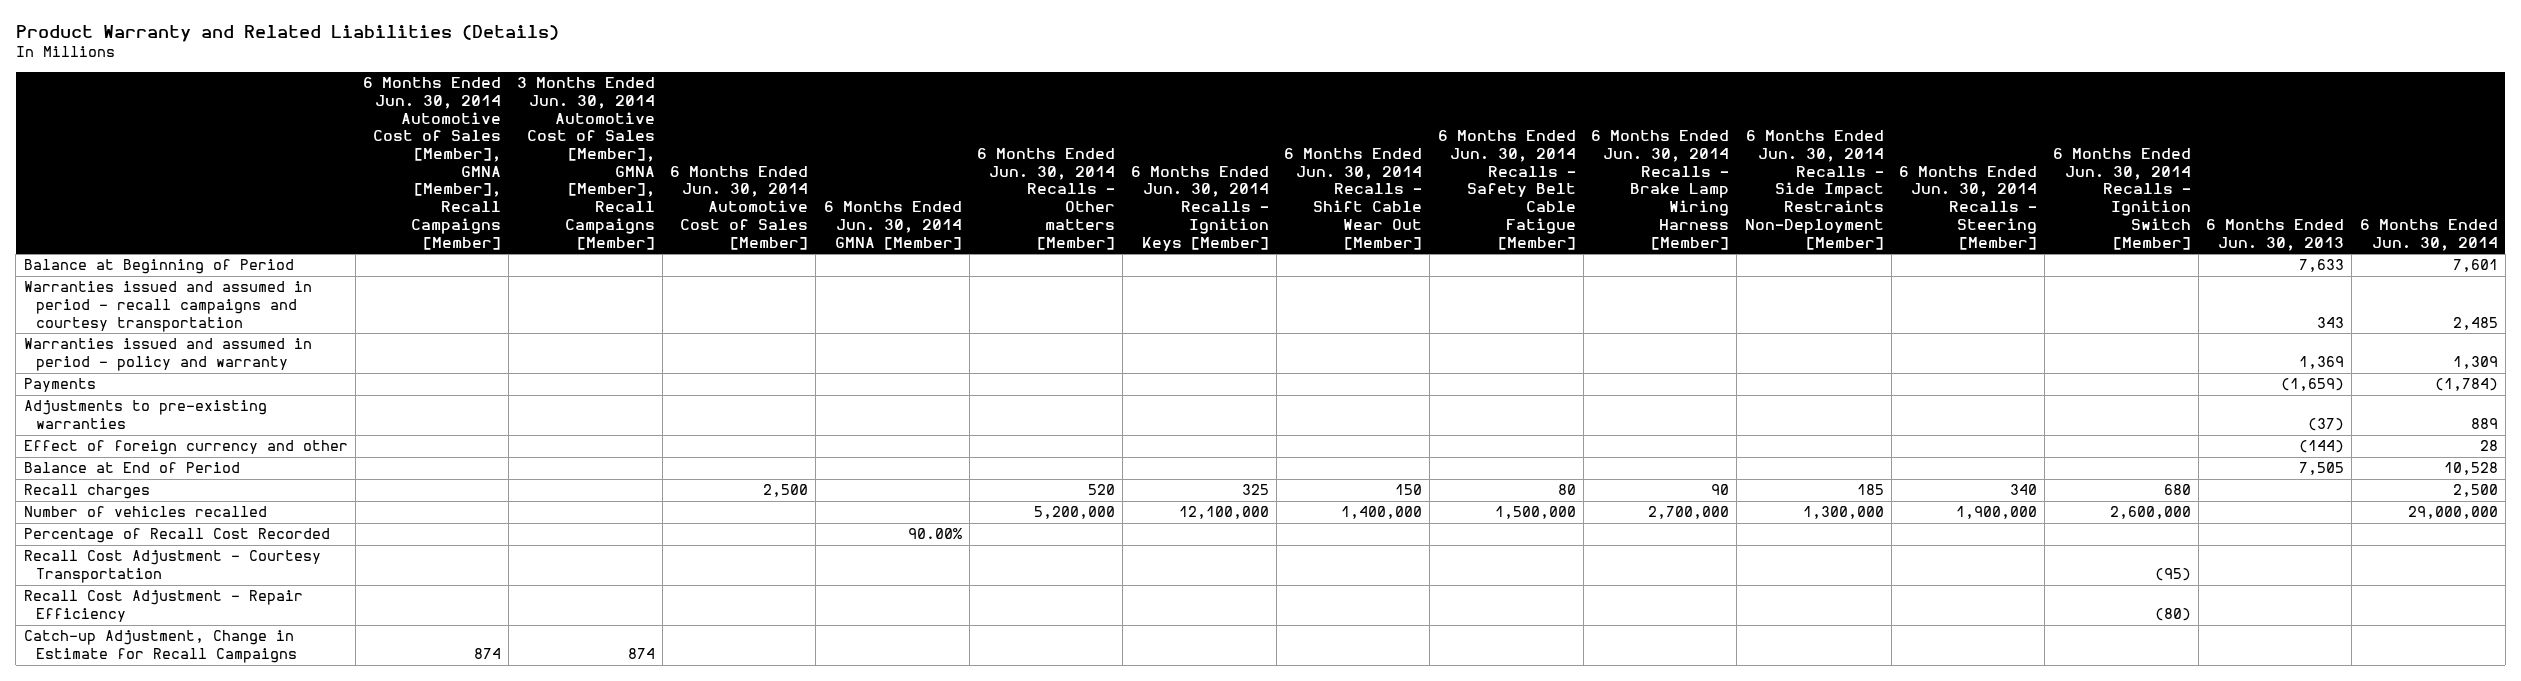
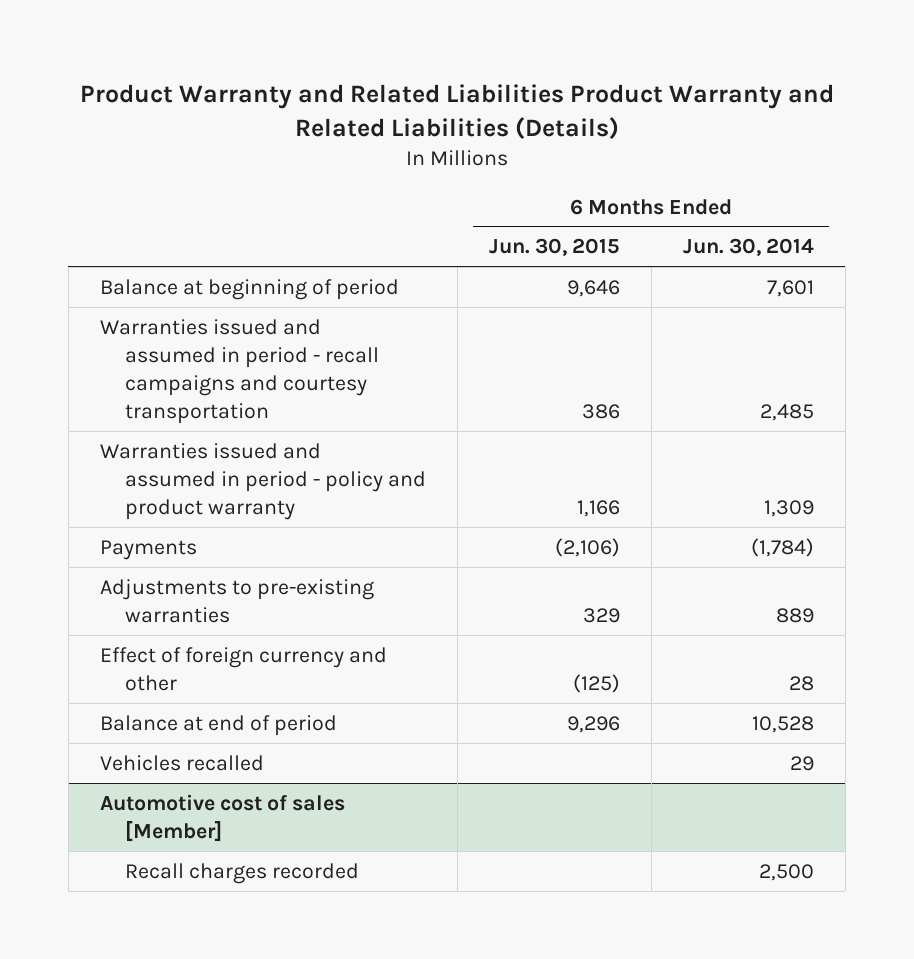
- Product Warranty and Related Liabilities (Details)
+ Product Warranty and Related Liabilities Product Warranty and Related Liabilities (Details)
- | 6 Months Ended Jun. 30, 2014 Automotive Cost of Sales [Member], GMNA [Member], Recall Campaigns [Member] | 3 Months Ended Jun. 30, 2014 Automotive Cost of Sales [Member], GMNA [Member], Recall Campaigns [Member] | 6 Months Ended Jun. 30, 2014 Automotive Cost of Sales [Member] | 6 Months Ended Jun. 30, 2014 GMNA [Member] | 6 Months Ended Jun. 30, 2014 Recalls - Other matters [Member] | 6 Months Ended Jun. 30, 2014 Recalls - Ignition Keys [Member] | 6 Months Ended Jun. 30, 2014 Recalls - Shift Cable Wear Out [Member] | 6 Months Ended Jun. 30, 2014 Recalls - Safety Belt Cable Fatigue [Member] | 6 Months Ended Jun. 30, 2014 Recalls - Brake Lamp Wiring Harness [Member] | 6 Months Ended Jun. 30, 2014 Recalls - Side Impact Restraints Non-Deployment [Member] | 6 Months Ended Jun. 30, 2014 Recalls - Steering [Member] | 6 Months Ended Jun. 30, 2014 Recalls - Ignition Switch [Member] | 6 Months Ended Jun. 30, 2013 | 6 Months Ended Jun. 30, 2014
+ | 6 Months Ended Jun. 30, 2015 | 6 Months Ended Jun. 30, 2014
- Balance at Beginning of Period | | | | | | | | | | | | | 7,633 | 7,601
+ Balance at beginning of period | 9,646 | 7,601
- Warranties issued and assumed in period - policy and warranty | | | | | | | | | | | | | 1,369 | 1,309
+ Warranties issued and assumed in period - policy and product warranty | 1,166 | 1,309
- Balance at End of Period | | | | | | | | | | | | | 7,505 | 10,528
- Recall charges | | | 2,500 | | 520 | 325 | 150 | 80 | 90 | 185 | 340 | 680 | | 2,500
- Number of vehicles recalled | | | | | 5,200,000 | 12,100,000 | 1,400,000 | 1,500,000 | 2,700,000 | 1,300,000 | 1,900,000 | 2,600,000 | | 29,000,000
- Percentage of Recall Cost Recorded | | | | 90.00% | | | | | | | | | |
- Recall Cost Adjustment - Courtesy Transportation | | | | | | | | | | | | (95) | |
- Recall Cost Adjustment - Repair Efficiency | | | | | | | | | | | | (80) | |
- Catch-up Adjustment, Change in Estimate for Recall Campaigns | 874 | 874 | | | | | | | | | | | |
+ Balance at end of period | 9,296 | 10,528
+ Vehicles recalled | | 29
+ Automotive cost of sales [Member]
+ Recall charges recorded | | 2,500

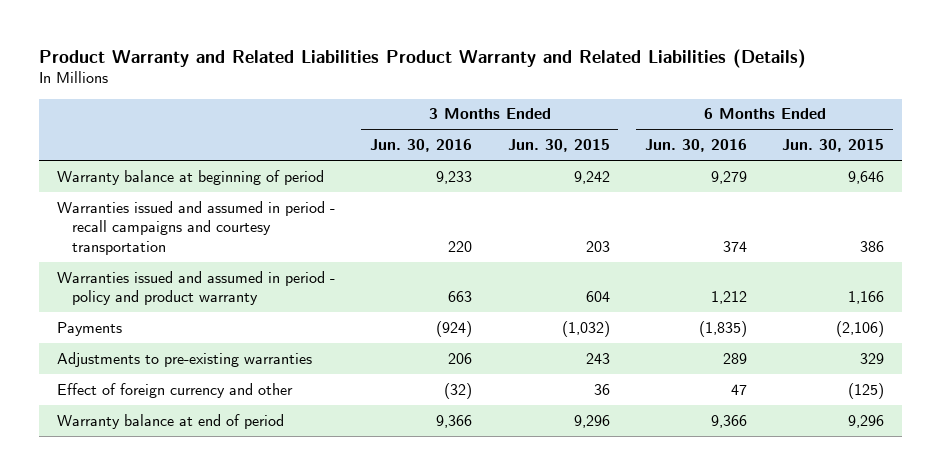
- | 6 Months Ended Jun. 30, 2015 | 6 Months Ended Jun. 30, 2014
+ | 3 Months Ended Jun. 30, 2016 | 3 Months Ended Jun. 30, 2015 | 6 Months Ended Jun. 30, 2016 | 6 Months Ended Jun. 30, 2015
- Balance at beginning of period | 9,646 | 7,601
+ Warranty balance at beginning of period | 9,233 | 9,242 | 9,279 | 9,646
- Balance at end of period | 9,296 | 10,528
- Vehicles recalled | | 29
- Automotive cost of sales [Member]
- Recall charges recorded | | 2,500
+ Warranty balance at end of period | 9,366 | 9,296 | 9,366 | 9,296

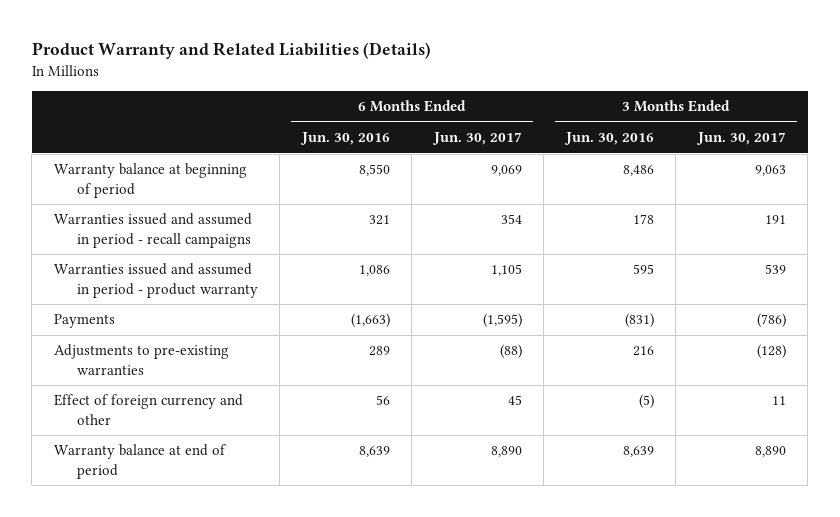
- Product Warranty and Related Liabilities Product Warranty and Related Liabilities (Details)
+ Product Warranty and Related Liabilities (Details)
- | 3 Months Ended Jun. 30, 2016 | 3 Months Ended Jun. 30, 2015 | 6 Months Ended Jun. 30, 2016 | 6 Months Ended Jun. 30, 2015
+ | 6 Months Ended Jun. 30, 2016 | 6 Months Ended Jun. 30, 2017 | 3 Months Ended Jun. 30, 2016 | 3 Months Ended Jun. 30, 2017
- Warranty balance at beginning of period | 9,233 | 9,242 | 9,279 | 9,646
- Warranties issued and assumed in period - recall campaigns and courtesy transportation | 220 | 203 | 374 | 386
- Warranties issued and assumed in period - policy and product warranty | 663 | 604 | 1,212 | 1,166
- Payments | (924) | (1,032) | (1,835) | (2,106)
- Adjustments to pre-existing warranties | 206 | 243 | 289 | 329
- Effect of foreign currency and other | (32) | 36 | 47 | (125)
- Warranty balance at end of period | 9,366 | 9,296 | 9,366 | 9,296
+ Warranty balance at beginning of period | 8,550 | 9,069 | 8,486 | 9,063
+ Warranties issued and assumed in period - recall campaigns | 321 | 354 | 178 | 191
+ Warranties issued and assumed in period - product warranty | 1,086 | 1,105 | 595 | 539
+ Payments | (1,663) | (1,595) | (831) | (786)
+ Adjustments to pre-existing warranties | 289 | (88) | 216 | (128)
+ Effect of foreign currency and other | 56 | 45 | (5) | 11
+ Warranty balance at end of period | 8,639 | 8,890 | 8,639 | 8,890

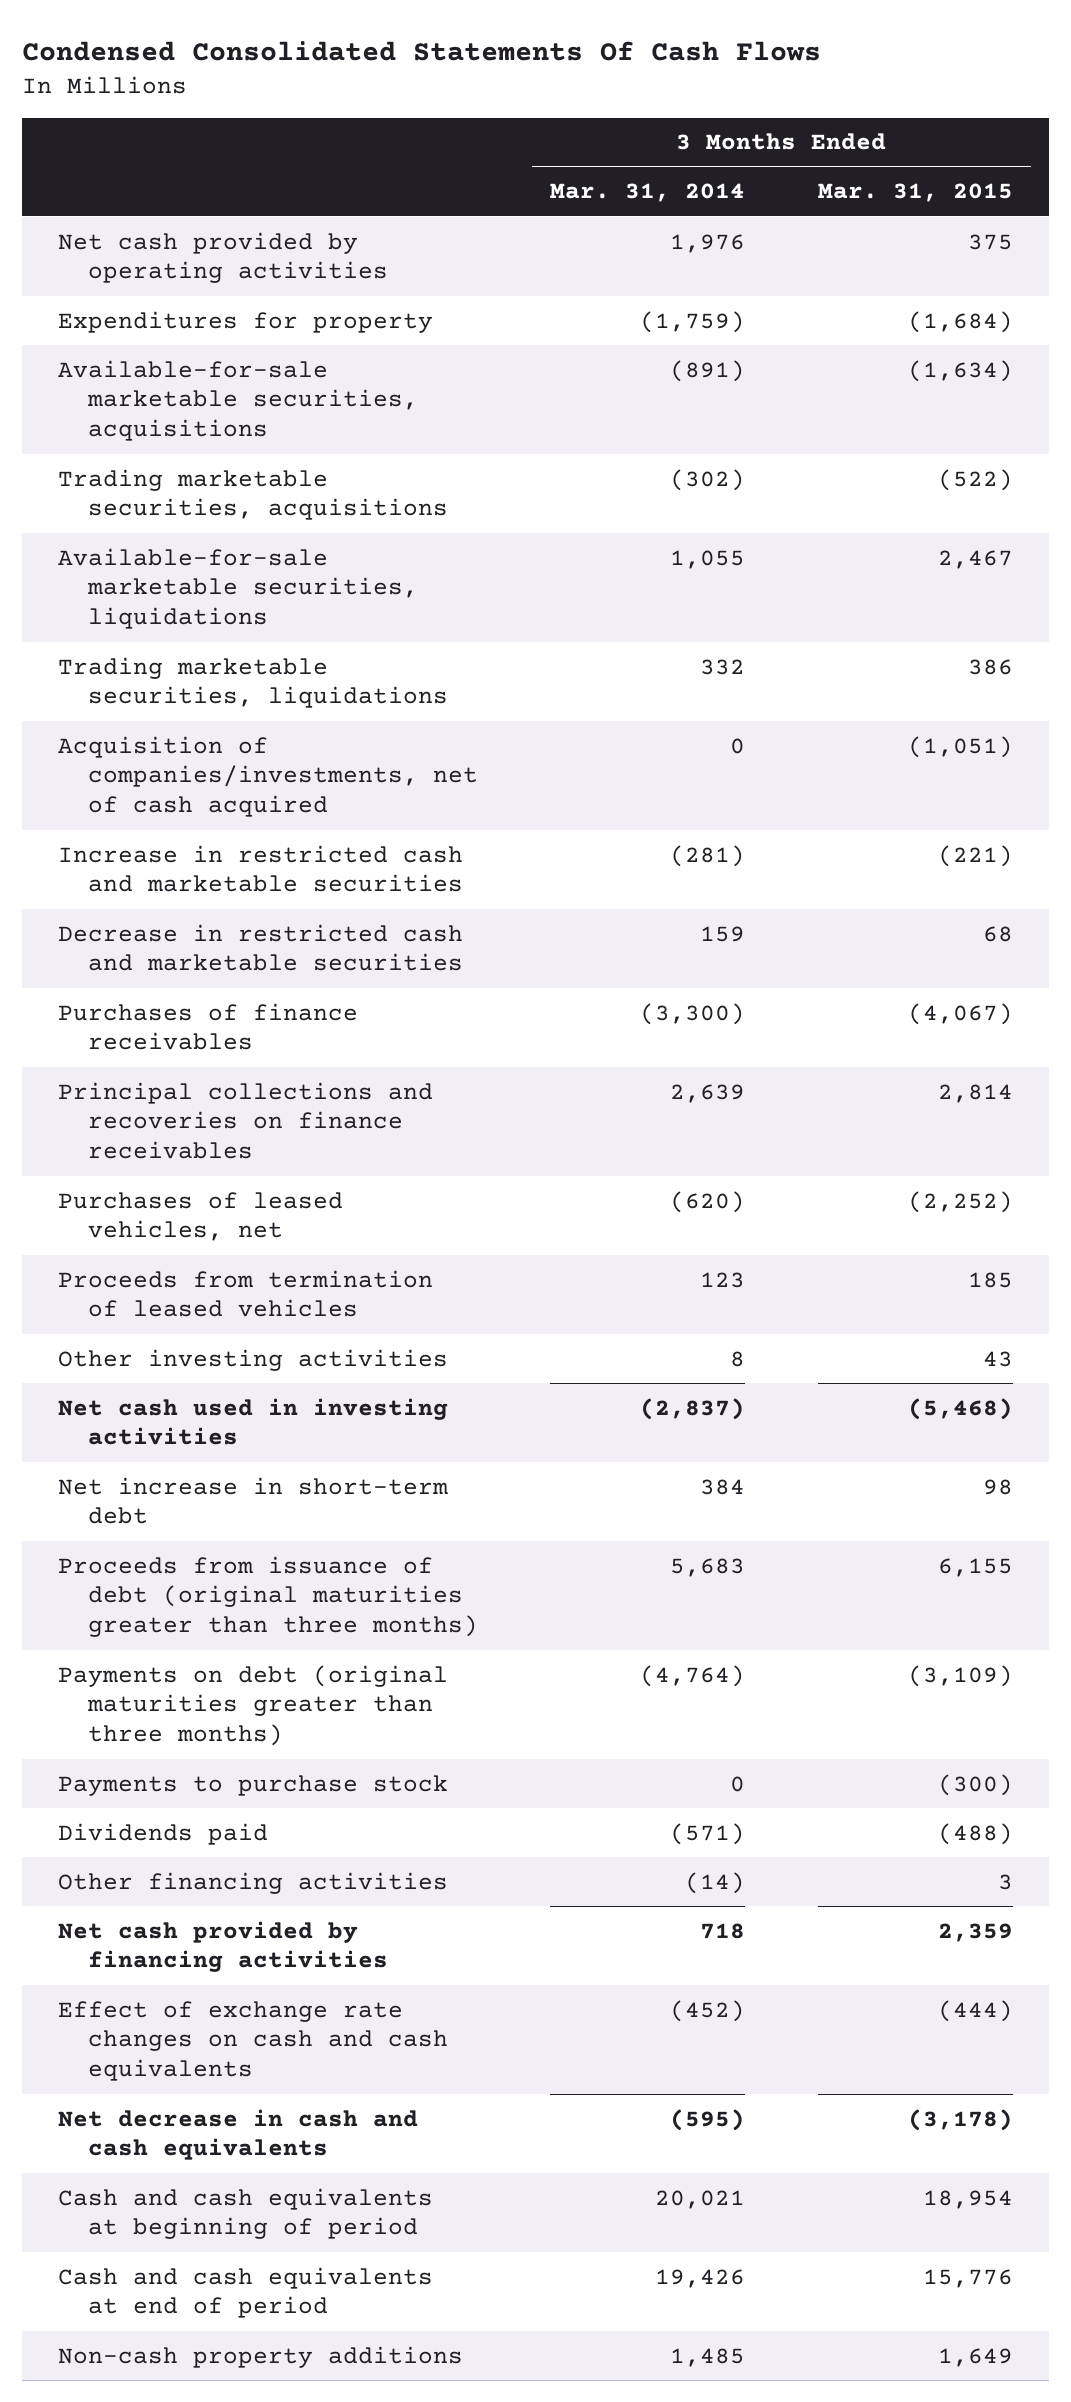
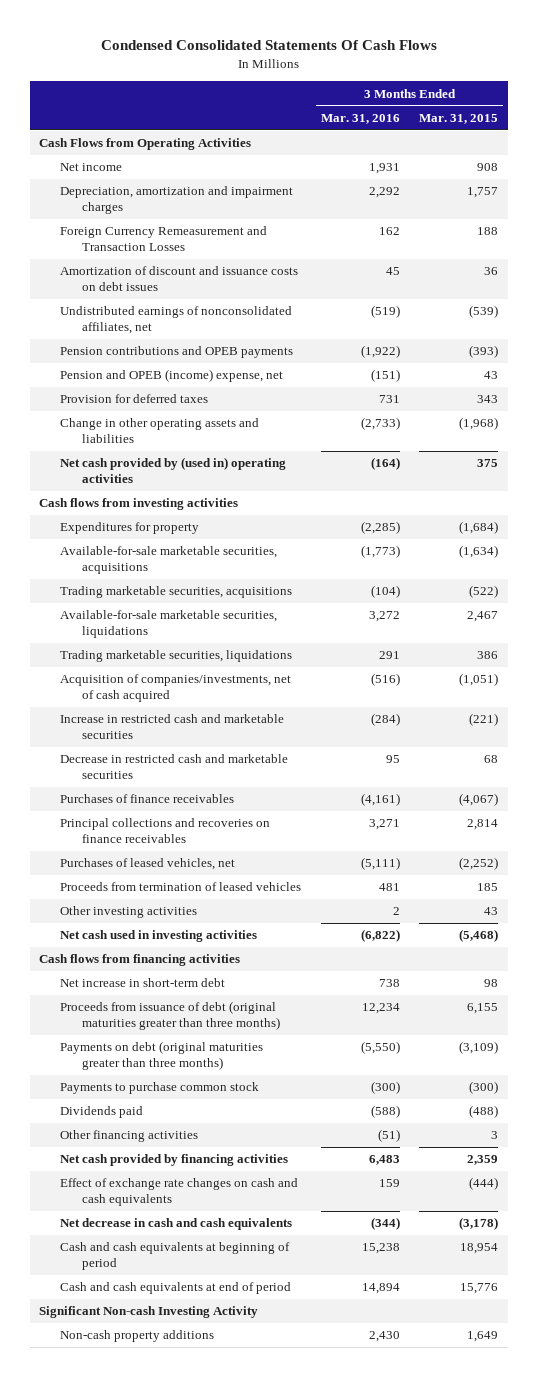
- | 3 Months Ended Mar. 31, 2014 | 3 Months Ended Mar. 31, 2015
+ | 3 Months Ended Mar. 31, 2016 | 3 Months Ended Mar. 31, 2015
- Net cash provided by operating activities | 1,976 | 375
+ Cash Flows from Operating Activities
+ Net income | 1,931 | 908
+ Depreciation, amortization and impairment charges | 2,292 | 1,757
+ Foreign Currency Remeasurement and Transaction Losses | 162 | 188
+ Amortization of discount and issuance costs on debt issues | 45 | 36
+ Undistributed earnings of nonconsolidated affiliates, net | (519) | (539)
+ Pension contributions and OPEB payments | (1,922) | (393)
+ Pension and OPEB (income) expense, net | (151) | 43
+ Provision for deferred taxes | 731 | 343
+ Change in other operating assets and liabilities | (2,733) | (1,968)
+ Net cash provided by (used in) operating activities | (164) | 375
+ Cash flows from investing activities
+ Cash flows from financing activities
- Payments to purchase stock | 0 | (300)
+ Payments to purchase common stock | (300) | (300)
+ Significant Non-cash Investing Activity

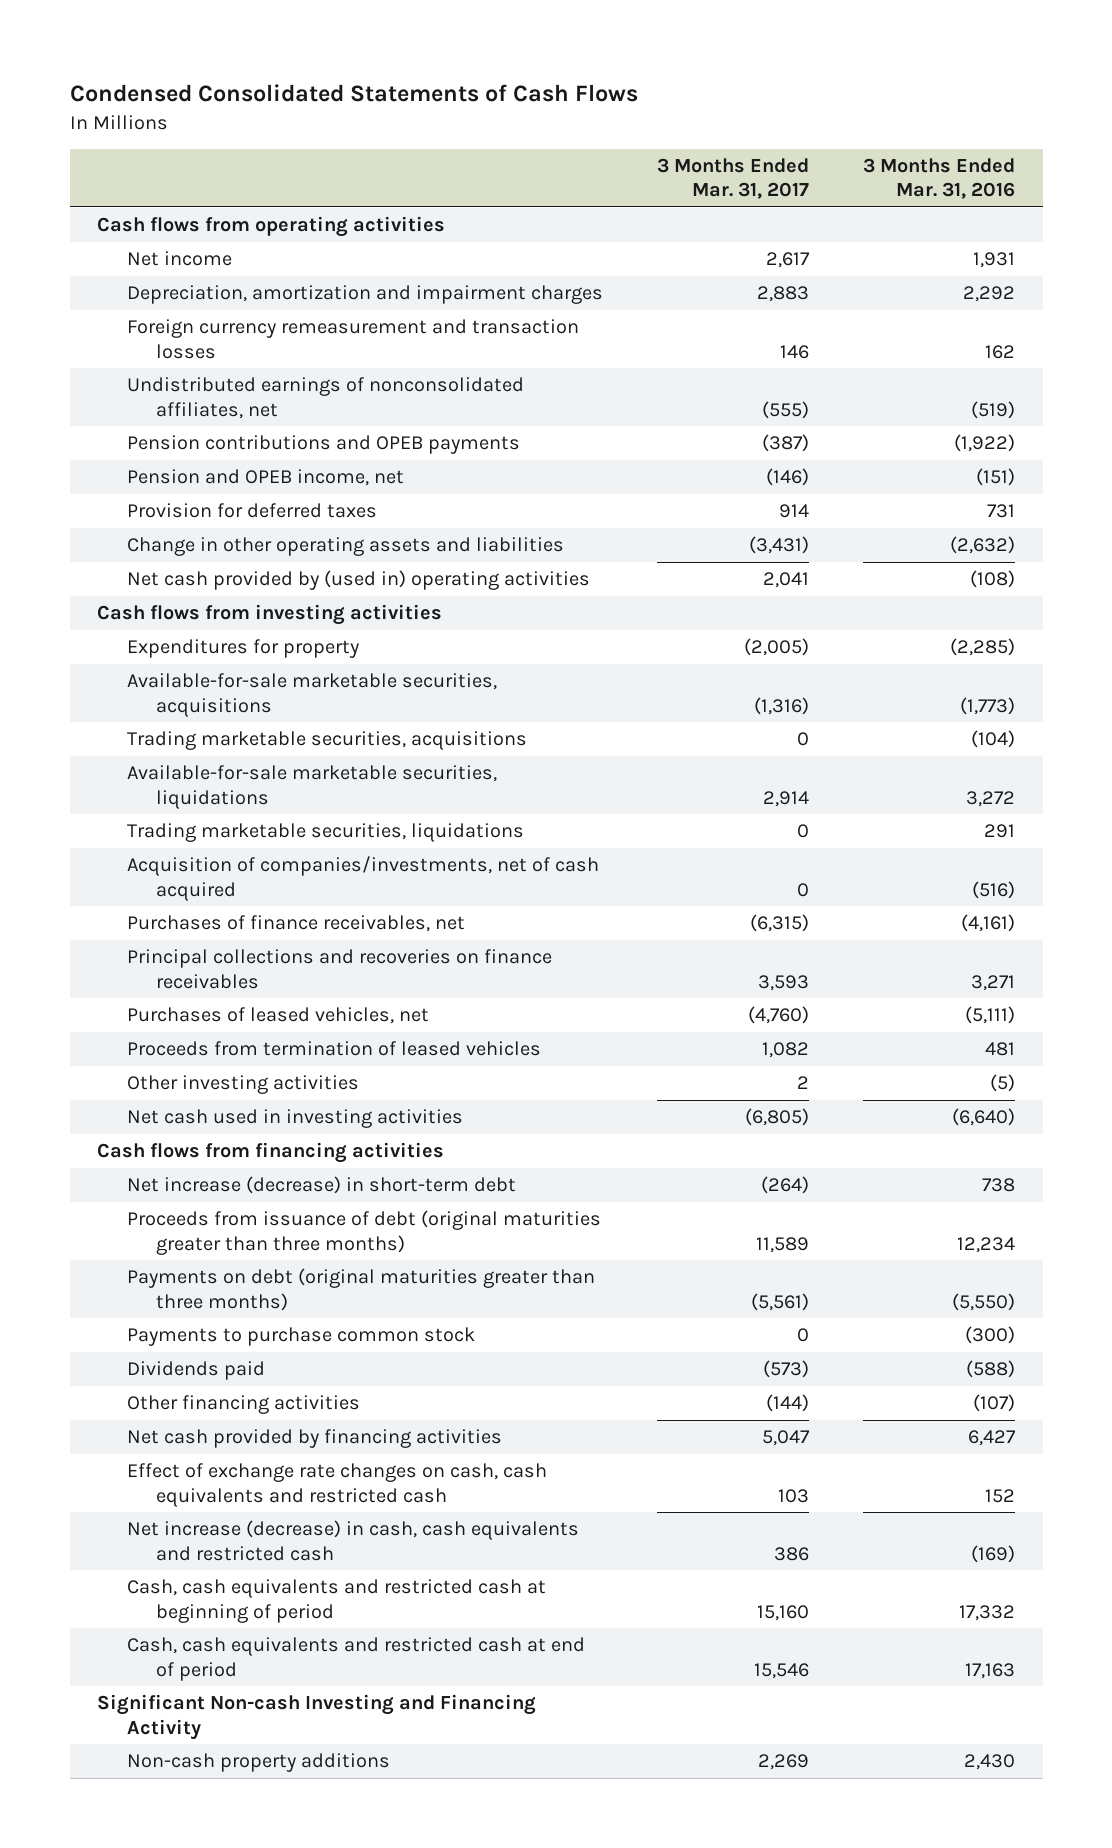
- Condensed Consolidated Statements Of Cash Flows
+ Condensed Consolidated Statements of Cash Flows
- | 3 Months Ended Mar. 31, 2016 | 3 Months Ended Mar. 31, 2015
+ | 3 Months Ended Mar. 31, 2017 | 3 Months Ended Mar. 31, 2016
- Cash Flows from Operating Activities
+ Cash flows from operating activities
- Foreign Currency Remeasurement and Transaction Losses | 162 | 188
- Amortization of discount and issuance costs on debt issues | 45 | 36
+ Foreign currency remeasurement and transaction losses | 146 | 162
- Pension and OPEB (income) expense, net | (151) | 43
+ Pension and OPEB income, net | (146) | (151)
- Change in other operating assets and liabilities | (2,733) | (1,968)
- Net cash provided by (used in) operating activities | (164) | 375
+ Change in other operating assets and liabilities | (3,431) | (2,632)
+ Net cash provided by (used in) operating activities | 2,041 | (108)
- Increase in restricted cash and marketable securities | (284) | (221)
- Decrease in restricted cash and marketable securities | 95 | 68
- Purchases of finance receivables | (4,161) | (4,067)
+ Purchases of finance receivables, net | (6,315) | (4,161)
- Other investing activities | 2 | 43
- Net cash used in investing activities | (6,822) | (5,468)
+ Other investing activities | 2 | (5)
+ Net cash used in investing activities | (6,805) | (6,640)
- Net increase in short-term debt | 738 | 98
+ Net increase (decrease) in short-term debt | (264) | 738
- Other financing activities | (51) | 3
- Net cash provided by financing activities | 6,483 | 2,359
- Effect of exchange rate changes on cash and cash equivalents | 159 | (444)
- Net decrease in cash and cash equivalents | (344) | (3,178)
- Cash and cash equivalents at beginning of period | 15,238 | 18,954
- Cash and cash equivalents at end of period | 14,894 | 15,776
- Significant Non-cash Investing Activity
+ Other financing activities | (144) | (107)
+ Net cash provided by financing activities | 5,047 | 6,427
+ Effect of exchange rate changes on cash, cash equivalents and restricted cash | 103 | 152
+ Net increase (decrease) in cash, cash equivalents and restricted cash | 386 | (169)
+ Cash, cash equivalents and restricted cash at beginning of period | 15,160 | 17,332
+ Cash, cash equivalents and restricted cash at end of period | 15,546 | 17,163
+ Significant Non-cash Investing and Financing Activity

